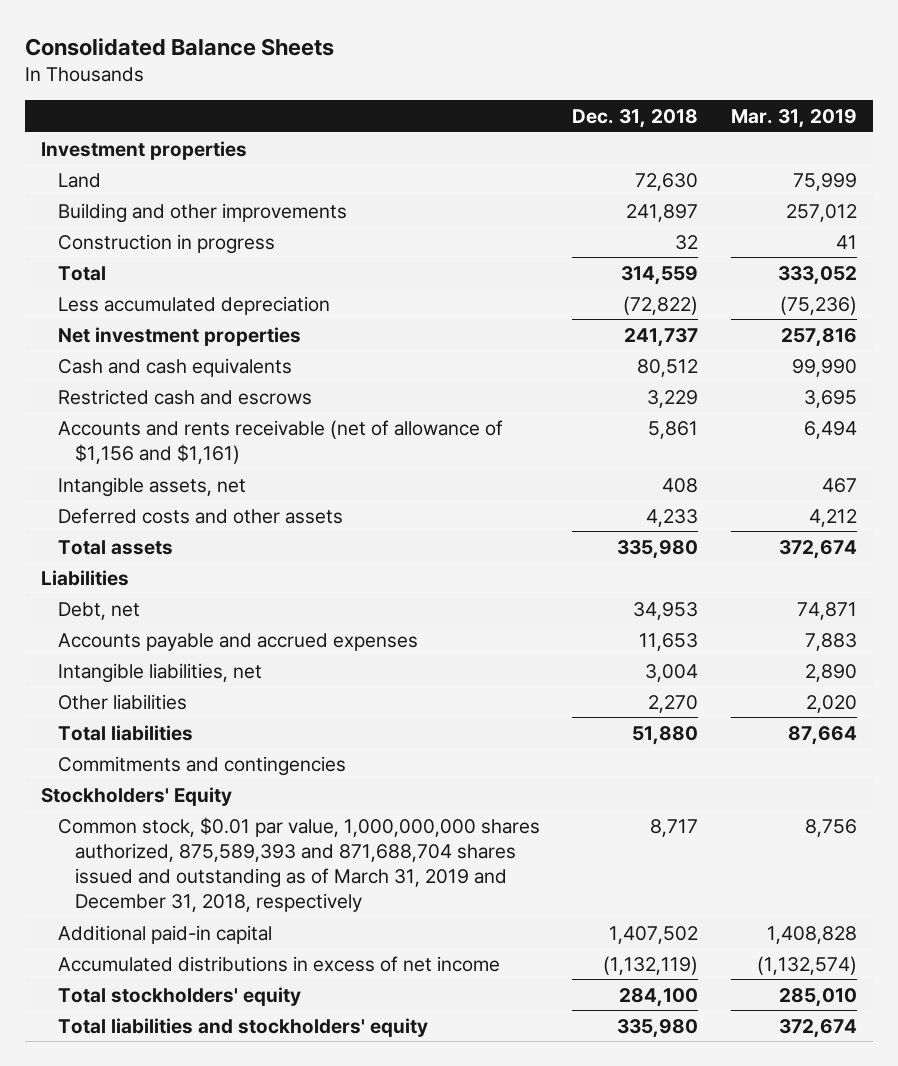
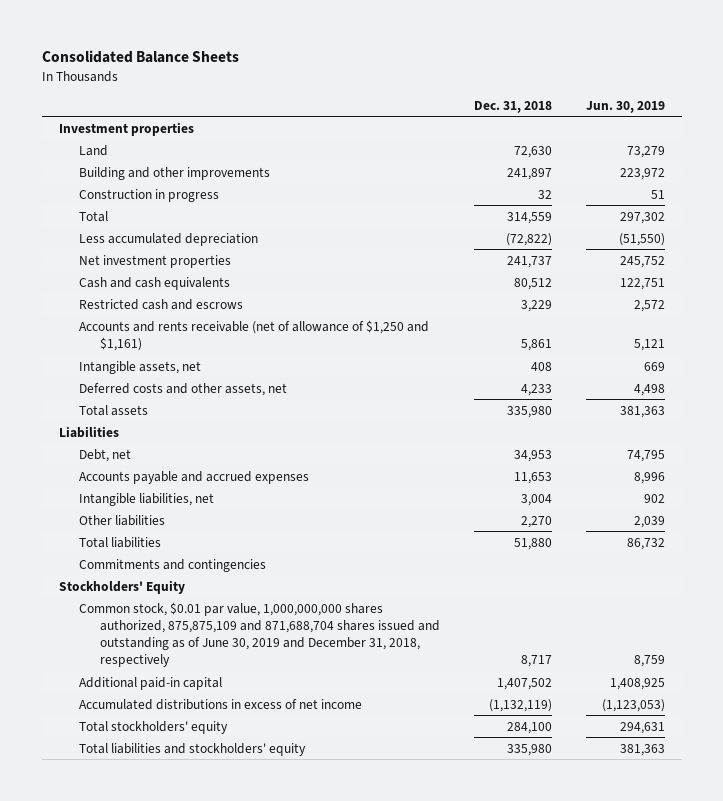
- | Dec. 31, 2018 | Mar. 31, 2019
+ | Dec. 31, 2018 | Jun. 30, 2019
- Accounts and rents receivable (net of allowance of $1,156 and $1,161) | 5,861 | 6,494
+ Accounts and rents receivable (net of allowance of $1,250 and $1,161) | 5,861 | 5,121
- Deferred costs and other assets | 4,233 | 4,212
+ Deferred costs and other assets, net | 4,233 | 4,498
- Common stock, $0.01 par value, 1,000,000,000 shares authorized, 875,589,393 and 871,688,704 shares issued and outstanding as of March 31, 2019 and December 31, 2018, respectively | 8,717 | 8,756
+ Common stock, $0.01 par value, 1,000,000,000 shares authorized, 875,875,109 and 871,688,704 shares issued and outstanding as of June 30, 2019 and December 31, 2018, respectively | 8,717 | 8,759

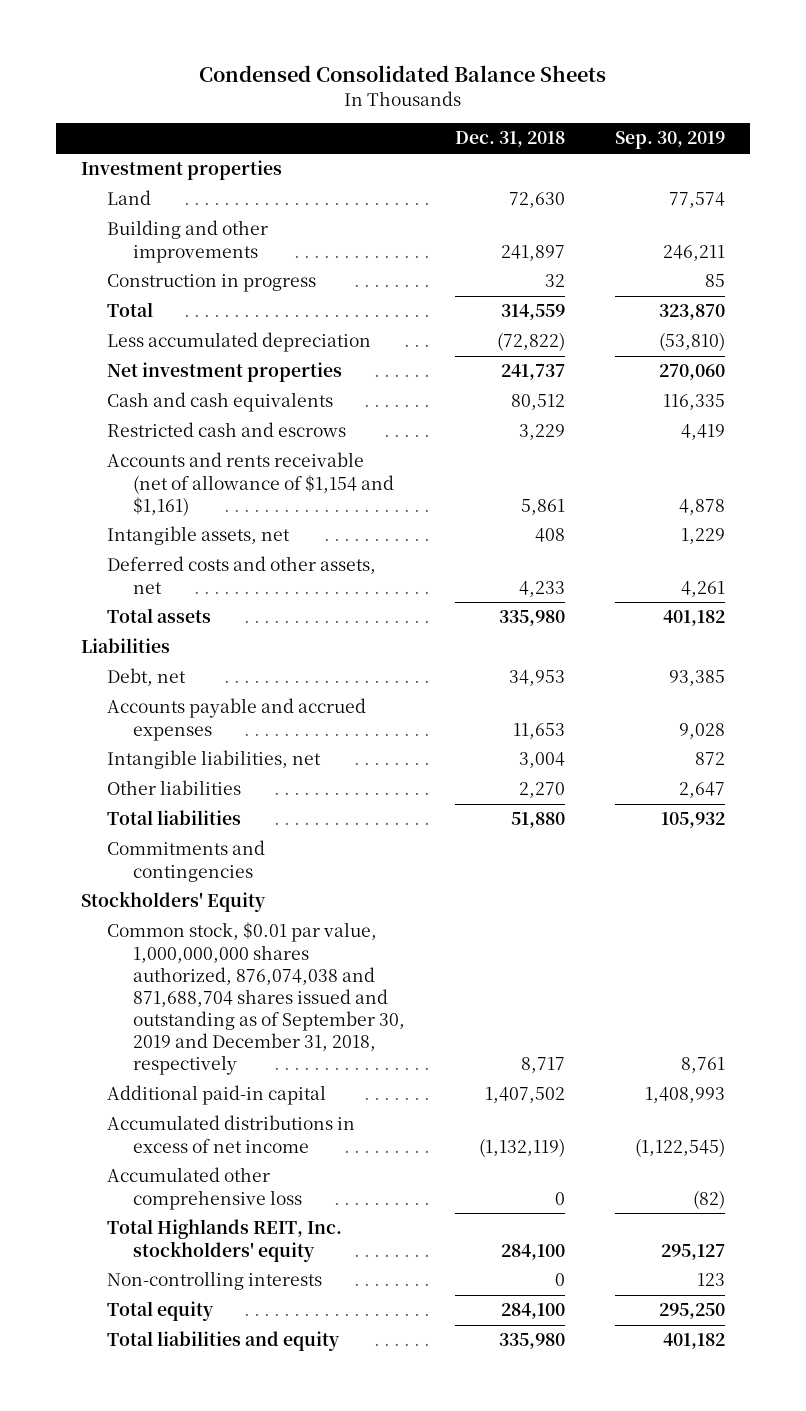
- Consolidated Balance Sheets
+ Condensed Consolidated Balance Sheets
- | Dec. 31, 2018 | Jun. 30, 2019
+ | Dec. 31, 2018 | Sep. 30, 2019
- Accounts and rents receivable (net of allowance of $1,250 and $1,161) | 5,861 | 5,121
+ Accounts and rents receivable (net of allowance of $1,154 and $1,161) | 5,861 | 4,878
- Common stock, $0.01 par value, 1,000,000,000 shares authorized, 875,875,109 and 871,688,704 shares issued and outstanding as of June 30, 2019 and December 31, 2018, respectively | 8,717 | 8,759
+ Common stock, $0.01 par value, 1,000,000,000 shares authorized, 876,074,038 and 871,688,704 shares issued and outstanding as of September 30, 2019 and December 31, 2018, respectively | 8,717 | 8,761
- Total stockholders' equity | 284,100 | 294,631
- Total liabilities and stockholders' equity | 335,980 | 381,363
+ Accumulated other comprehensive loss | 0 | (82)
+ Total Highlands REIT, Inc. stockholders' equity | 284,100 | 295,127
+ Non-controlling interests | 0 | 123
+ Total equity | 284,100 | 295,250
+ Total liabilities and equity | 335,980 | 401,182

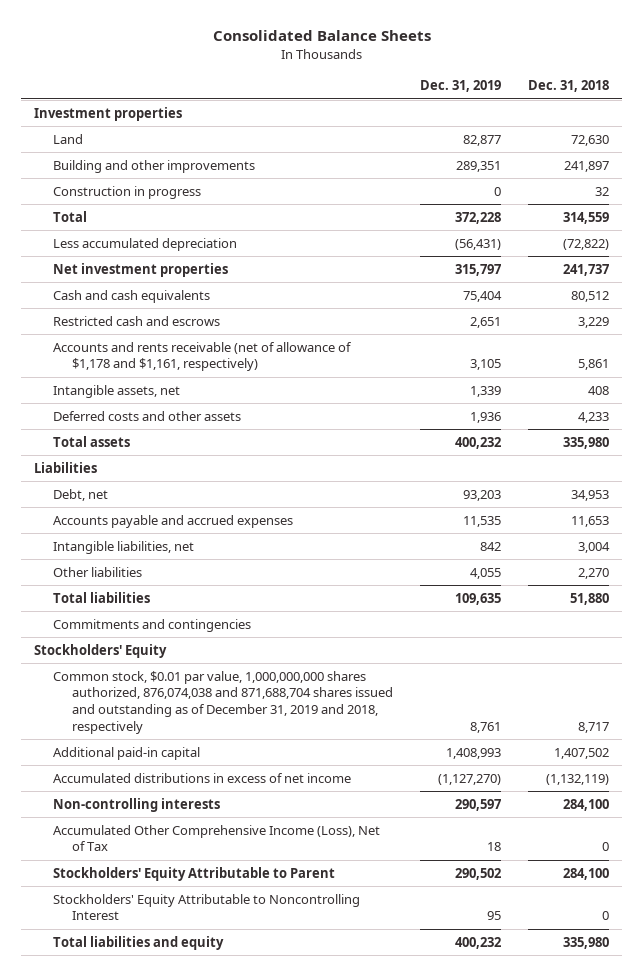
- Condensed Consolidated Balance Sheets
+ Consolidated Balance Sheets
- | Dec. 31, 2018 | Sep. 30, 2019
+ | Dec. 31, 2019 | Dec. 31, 2018
- Accounts and rents receivable (net of allowance of $1,154 and $1,161) | 5,861 | 4,878
+ Accounts and rents receivable (net of allowance of $1,178 and $1,161, respectively) | 3,105 | 5,861
- Deferred costs and other assets, net | 4,233 | 4,261
+ Deferred costs and other assets | 1,936 | 4,233
- Common stock, $0.01 par value, 1,000,000,000 shares authorized, 876,074,038 and 871,688,704 shares issued and outstanding as of September 30, 2019 and December 31, 2018, respectively | 8,717 | 8,761
+ Common stock, $0.01 par value, 1,000,000,000 shares authorized, 876,074,038 and 871,688,704 shares issued and outstanding as of December 31, 2019 and 2018, respectively | 8,761 | 8,717
- Accumulated other comprehensive loss | 0 | (82)
- Total Highlands REIT, Inc. stockholders' equity | 284,100 | 295,127
- Non-controlling interests | 0 | 123
- Total equity | 284,100 | 295,250
+ Non-controlling interests | 290,597 | 284,100
+ Accumulated Other Comprehensive Income (Loss), Net of Tax | 18 | 0
+ Stockholders' Equity Attributable to Parent | 290,502 | 284,100
+ Stockholders' Equity Attributable to Noncontrolling Interest | 95 | 0

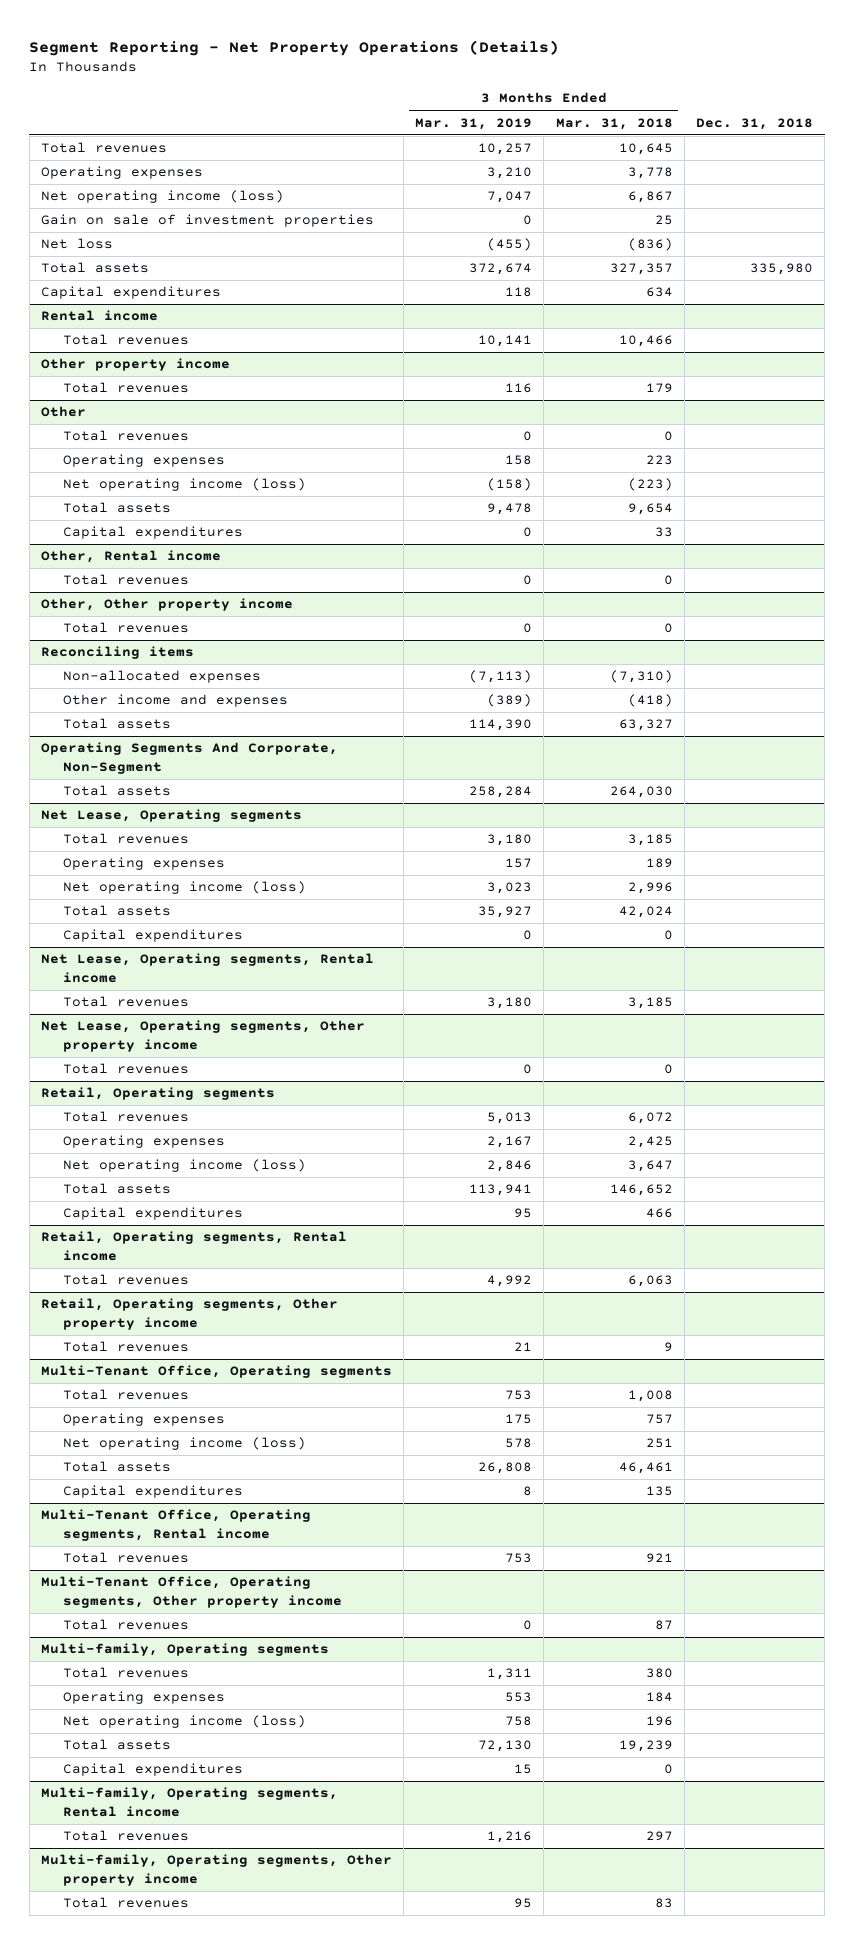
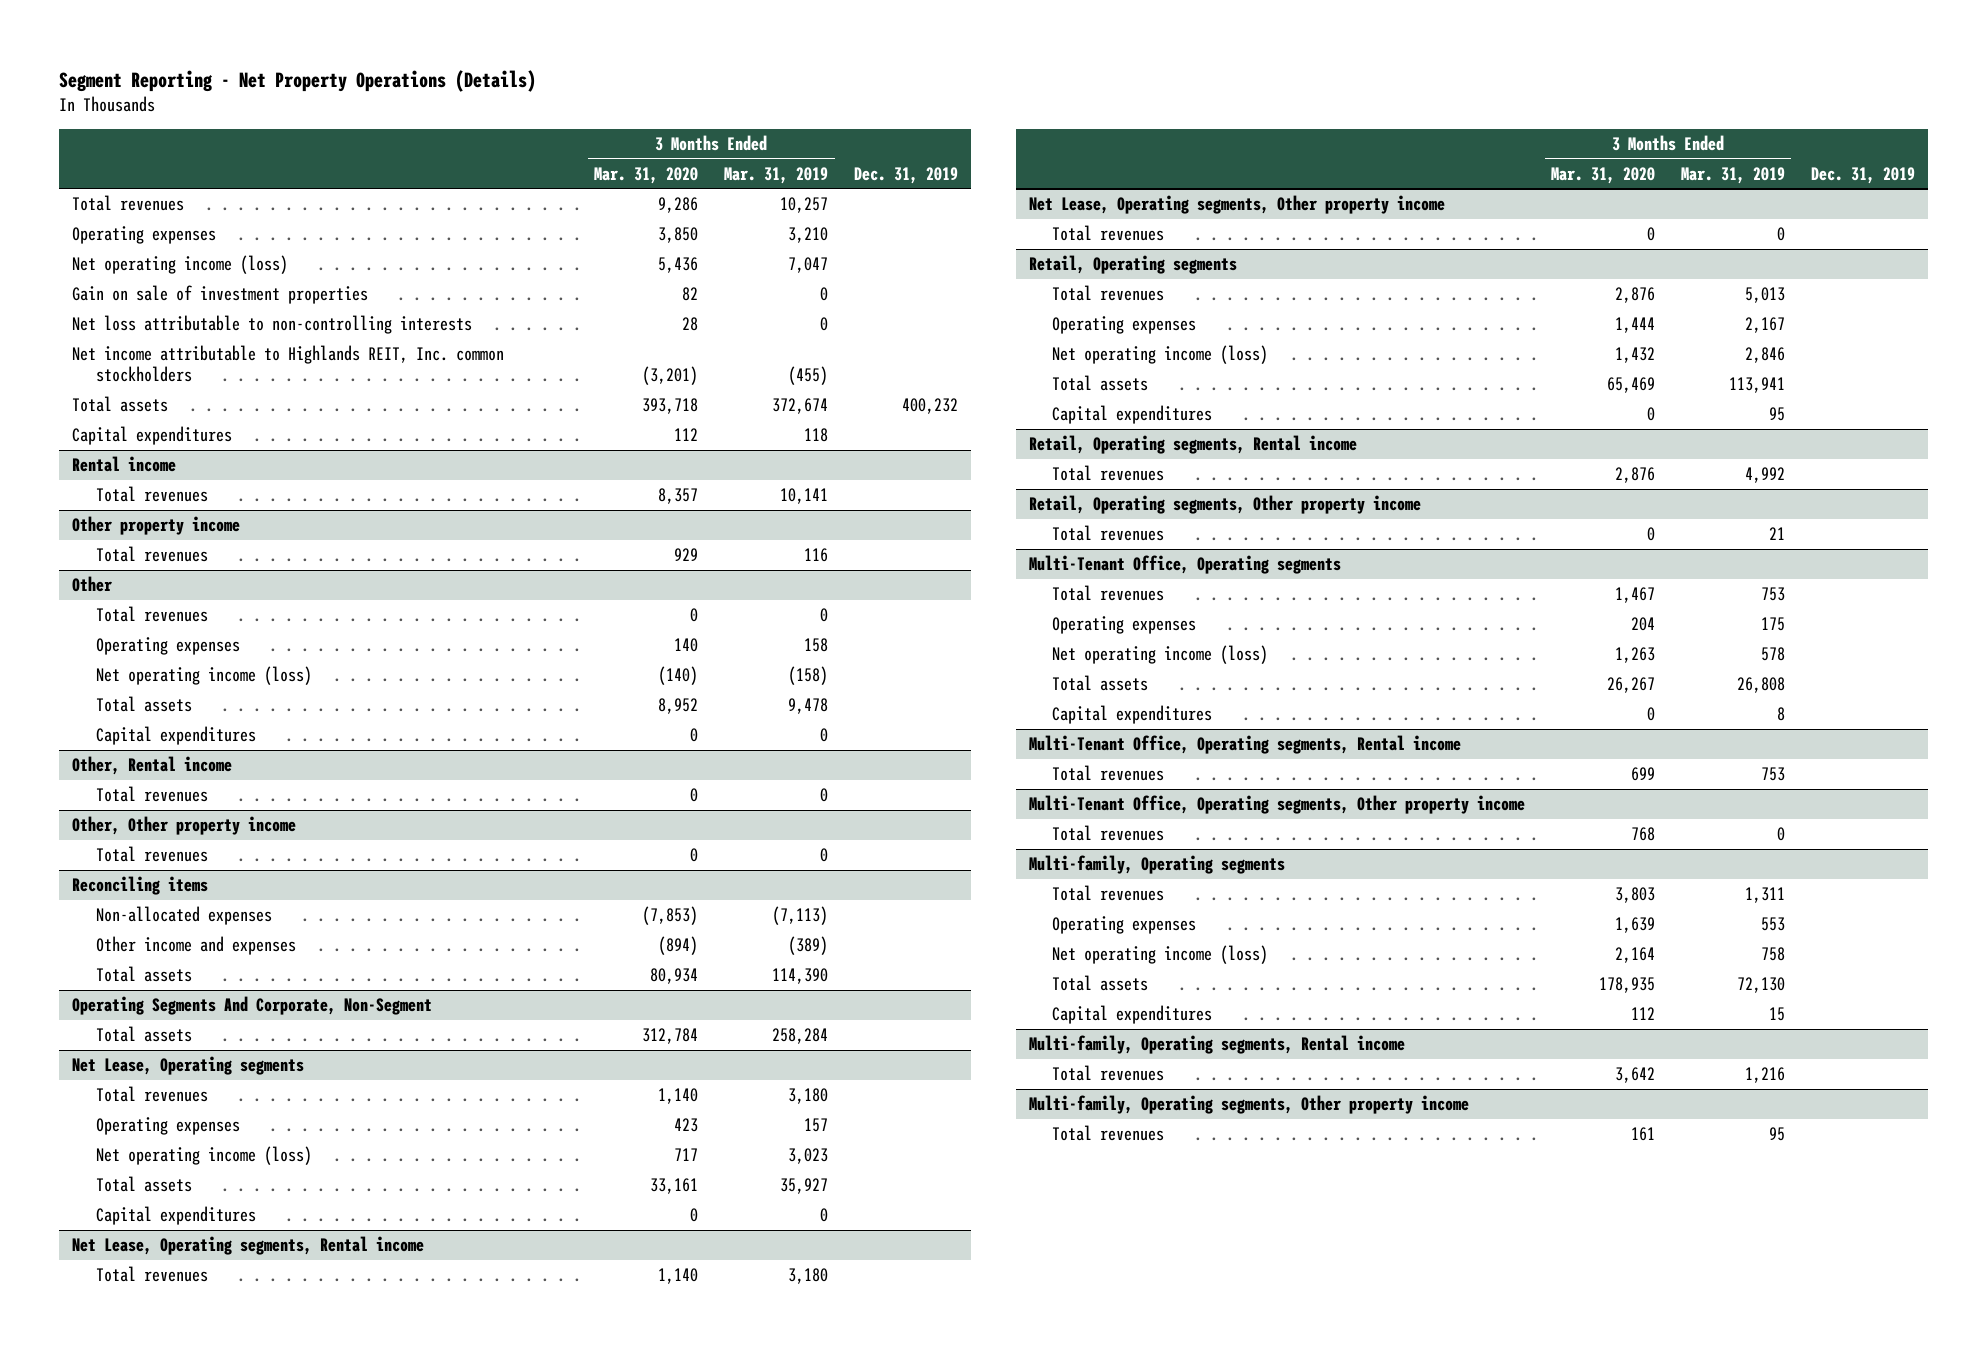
- | 3 Months Ended Mar. 31, 2019 | 3 Months Ended Mar. 31, 2018 | Dec. 31, 2018
+ | 3 Months Ended Mar. 31, 2020 | 3 Months Ended Mar. 31, 2019 | Dec. 31, 2019
- Net loss | (455) | (836) |
+ Net loss attributable to non-controlling interests | 28 | 0 |
+ Net income attributable to Highlands REIT, Inc. common stockholders | (3,201) | (455) |

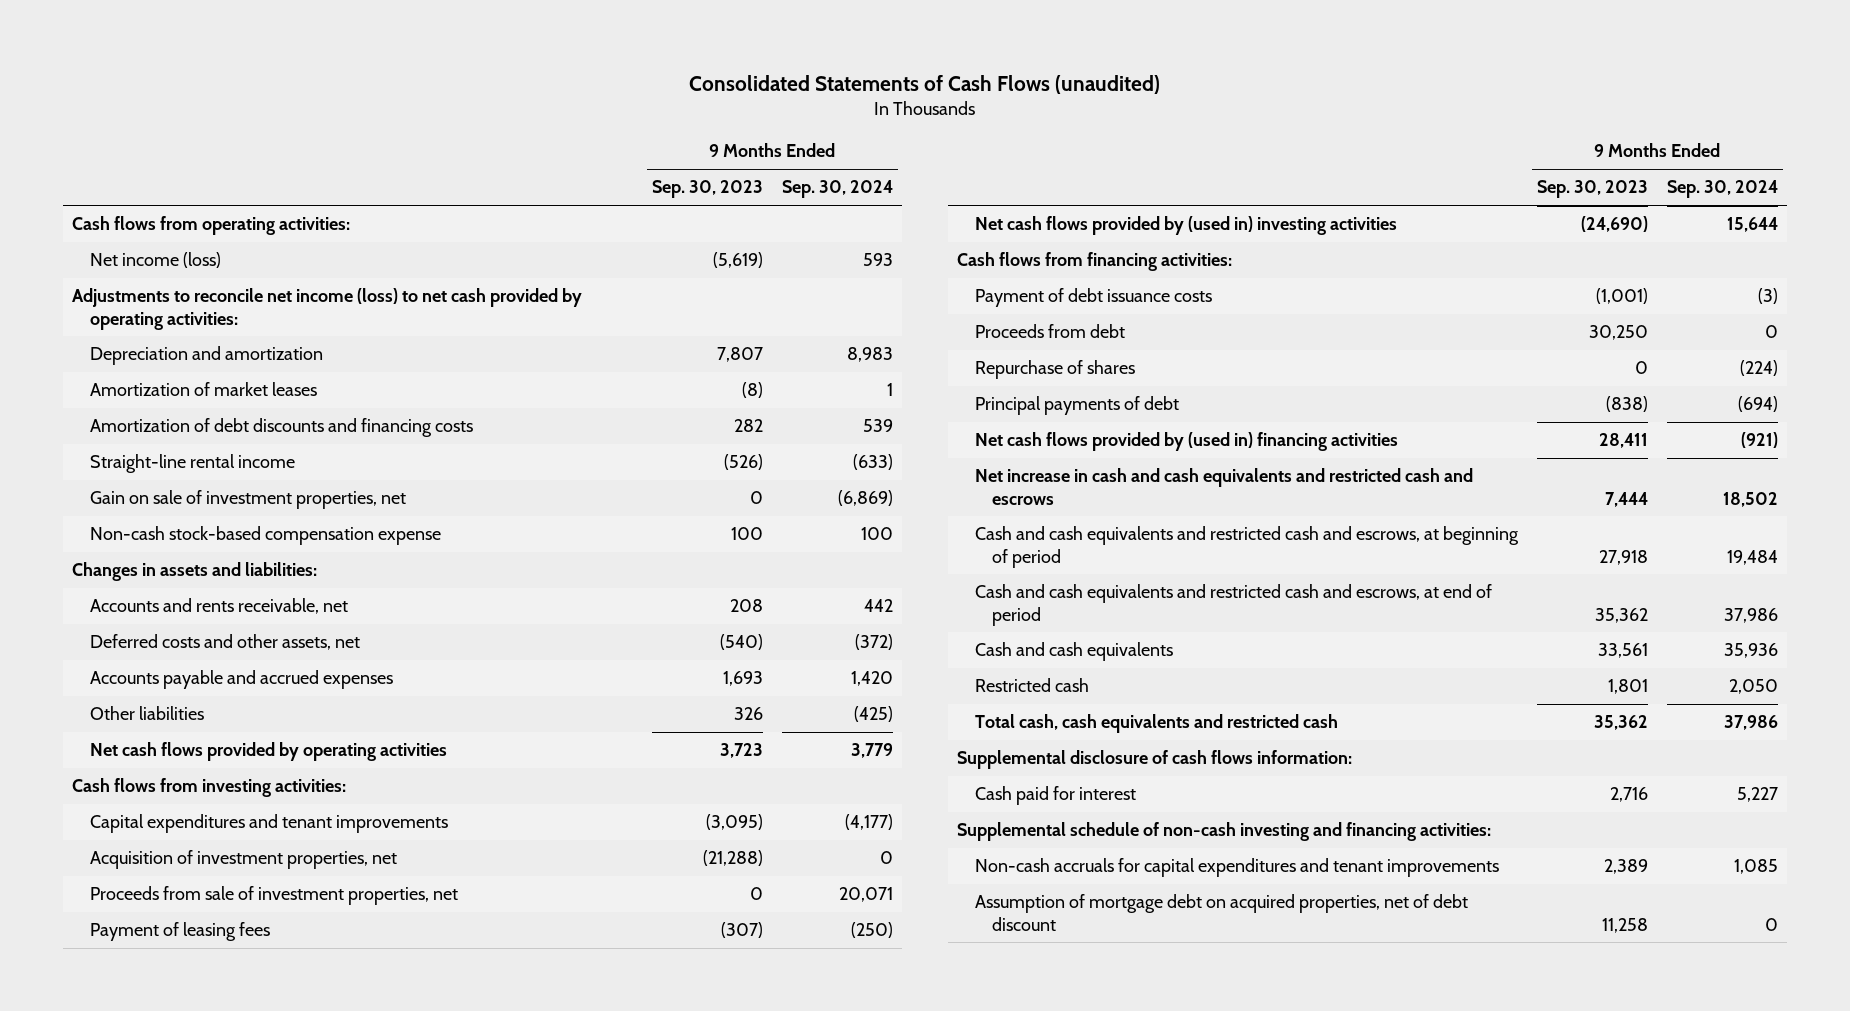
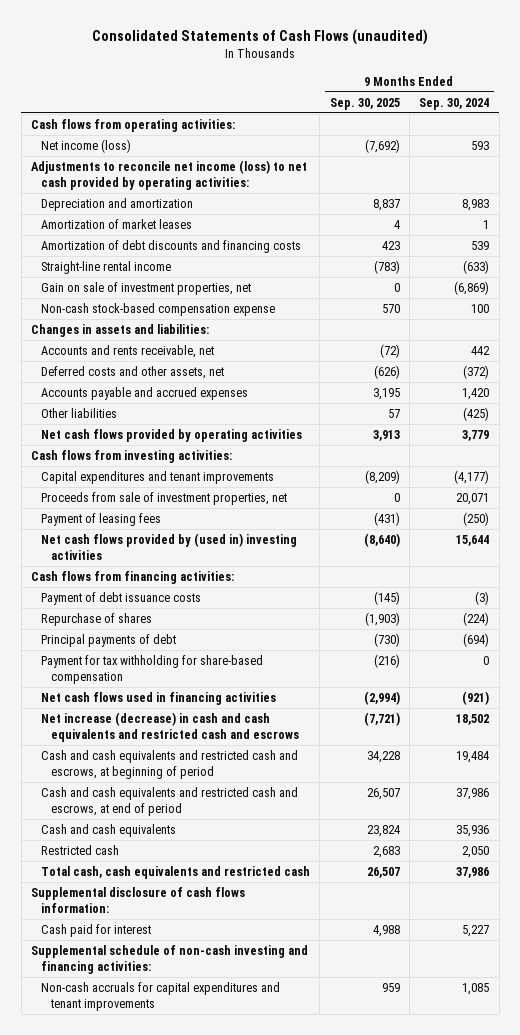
- | 9 Months Ended Sep. 30, 2023 | 9 Months Ended Sep. 30, 2024
+ | 9 Months Ended Sep. 30, 2025 | 9 Months Ended Sep. 30, 2024
- Acquisition of investment properties, net | (21,288) | 0
- Proceeds from debt | 30,250 | 0
- Net cash flows provided by (used in) financing activities | 28,411 | (921)
- Net increase in cash and cash equivalents and restricted cash and escrows | 7,444 | 18,502
+ Payment for tax withholding for share-based compensation | (216) | 0
+ Net cash flows used in financing activities | (2,994) | (921)
+ Net increase (decrease) in cash and cash equivalents and restricted cash and escrows | (7,721) | 18,502
- Assumption of mortgage debt on acquired properties, net of debt discount | 11,258 | 0

